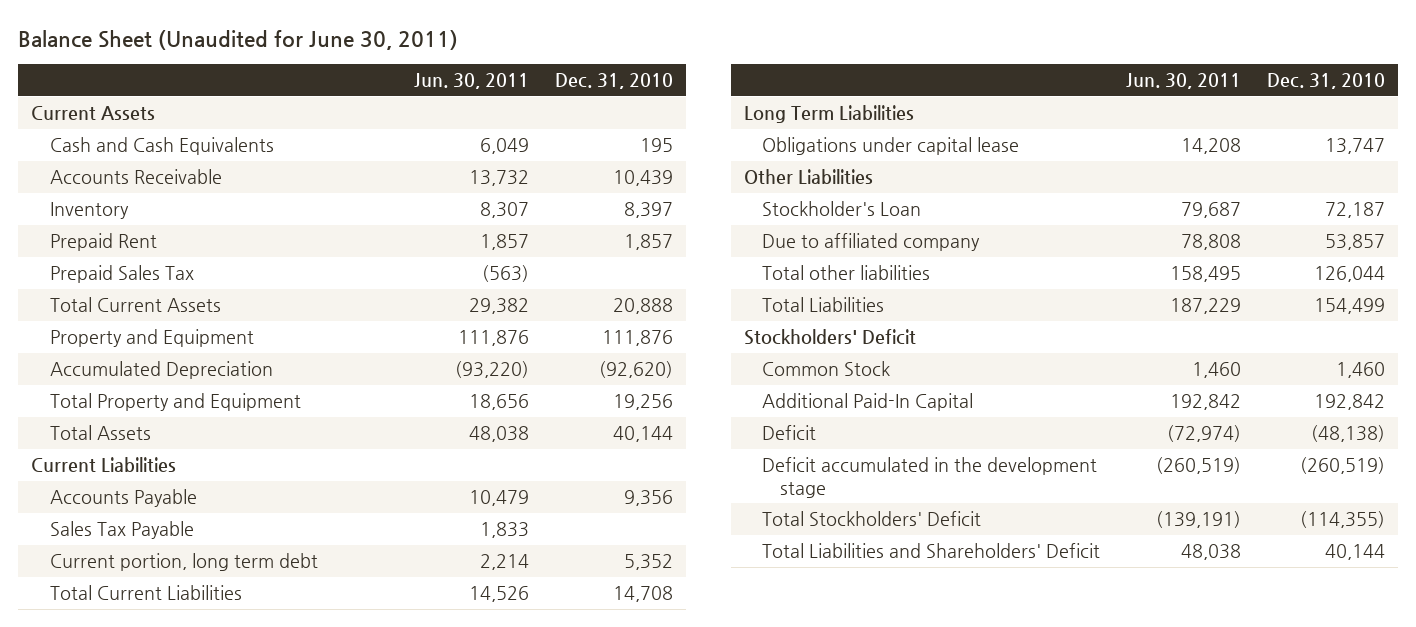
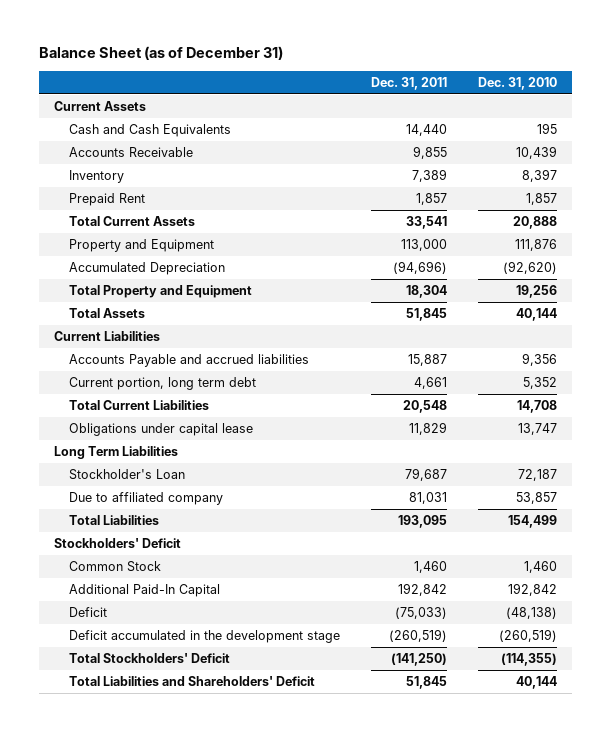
- Balance Sheet (Unaudited for June 30, 2011)
+ Balance Sheet (as of December 31)
- | Jun. 30, 2011 | Dec. 31, 2010
+ | Dec. 31, 2011 | Dec. 31, 2010
- Prepaid Sales Tax | (563) |
- Accounts Payable | 10,479 | 9,356
- Sales Tax Payable | 1,833 |
+ Accounts Payable and accrued liabilities | 15,887 | 9,356
- Other Liabilities
moved down: Long Term Liabilities
- Total other liabilities | 158,495 | 126,044

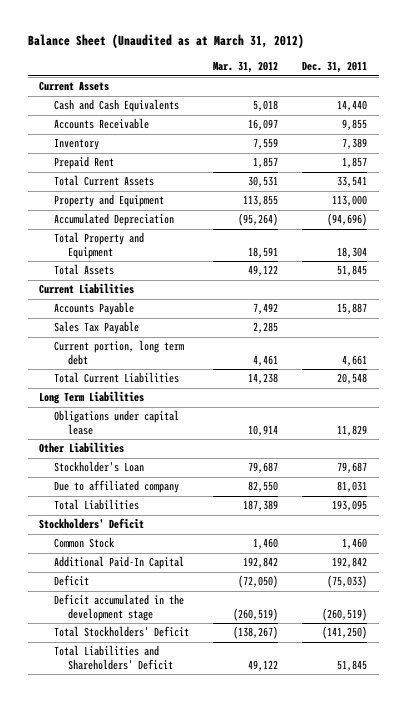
- Balance Sheet (as of December 31)
+ Balance Sheet (Unaudited as at March 31, 2012)
- | Dec. 31, 2011 | Dec. 31, 2010
+ | Mar. 31, 2012 | Dec. 31, 2011
- Accounts Payable and accrued liabilities | 15,887 | 9,356
+ Accounts Payable | 7,492 | 15,887
+ Sales Tax Payable | 2,285 |
moved down: Obligations under capital lease | 10,914 | 11,829
+ Other Liabilities

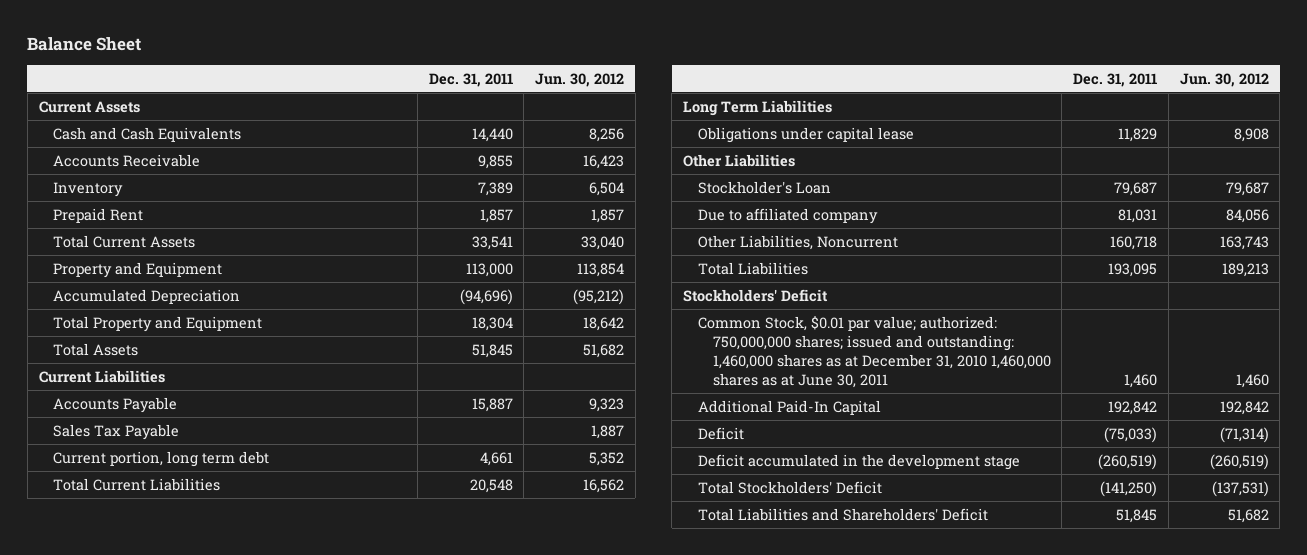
- Balance Sheet (Unaudited as at March 31, 2012)
+ Balance Sheet
- | Mar. 31, 2012 | Dec. 31, 2011
+ | Dec. 31, 2011 | Jun. 30, 2012
+ Other Liabilities, Noncurrent | 160,718 | 163,743
- Common Stock | 1,460 | 1,460
+ Common Stock, $0.01 par value; authorized: 750,000,000 shares; issued and outstanding: 1,460,000 shares as at December 31, 2010 1,460,000 shares as at June 30, 2011 | 1,460 | 1,460

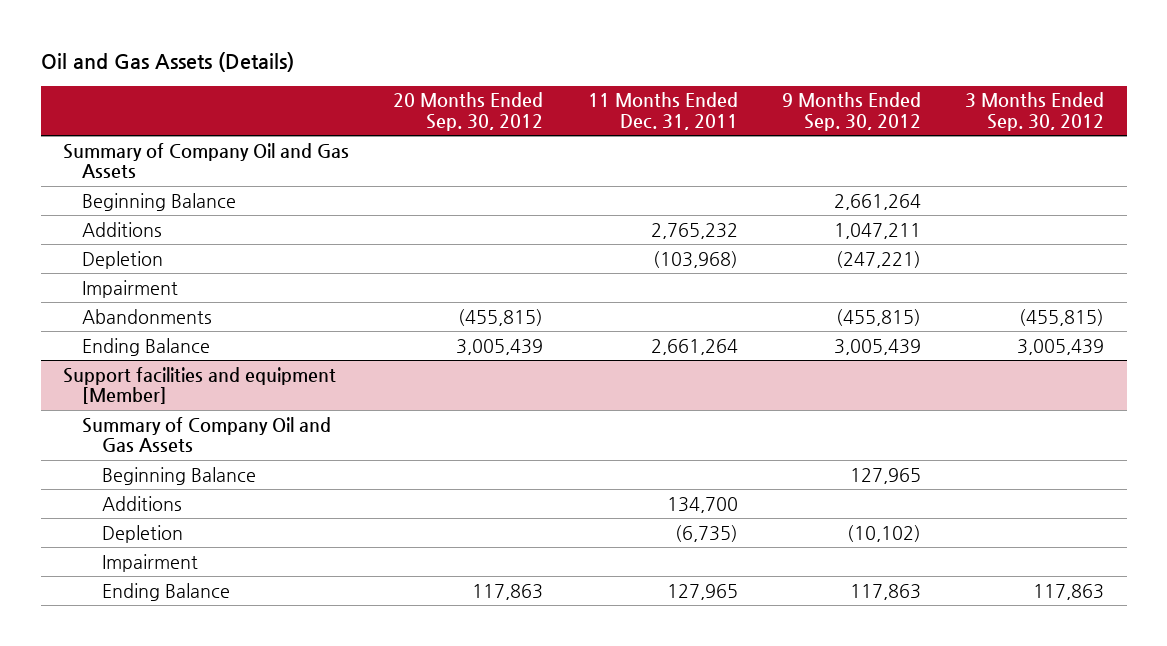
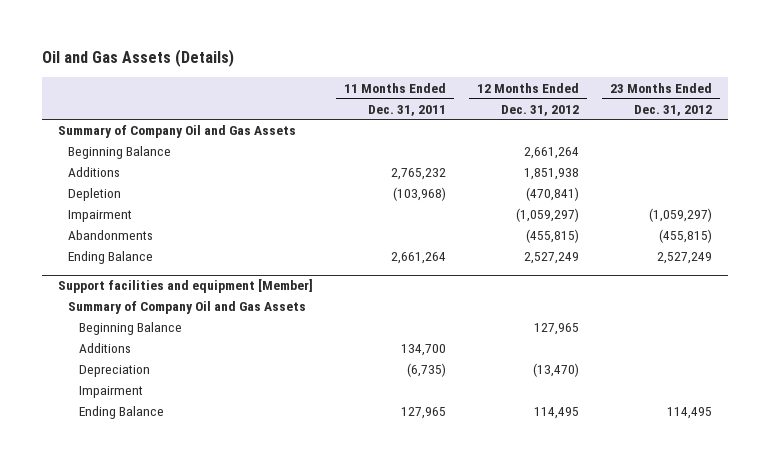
- | 20 Months Ended Sep. 30, 2012 | 11 Months Ended Dec. 31, 2011 | 9 Months Ended Sep. 30, 2012 | 3 Months Ended Sep. 30, 2012
+ | 11 Months Ended Dec. 31, 2011 | 12 Months Ended Dec. 31, 2012 | 23 Months Ended Dec. 31, 2012
@ Support facilities and equipment [Member]
- Depletion | | (6,735) | (10,102) |
+ Depreciation | (6,735) | (13,470) |

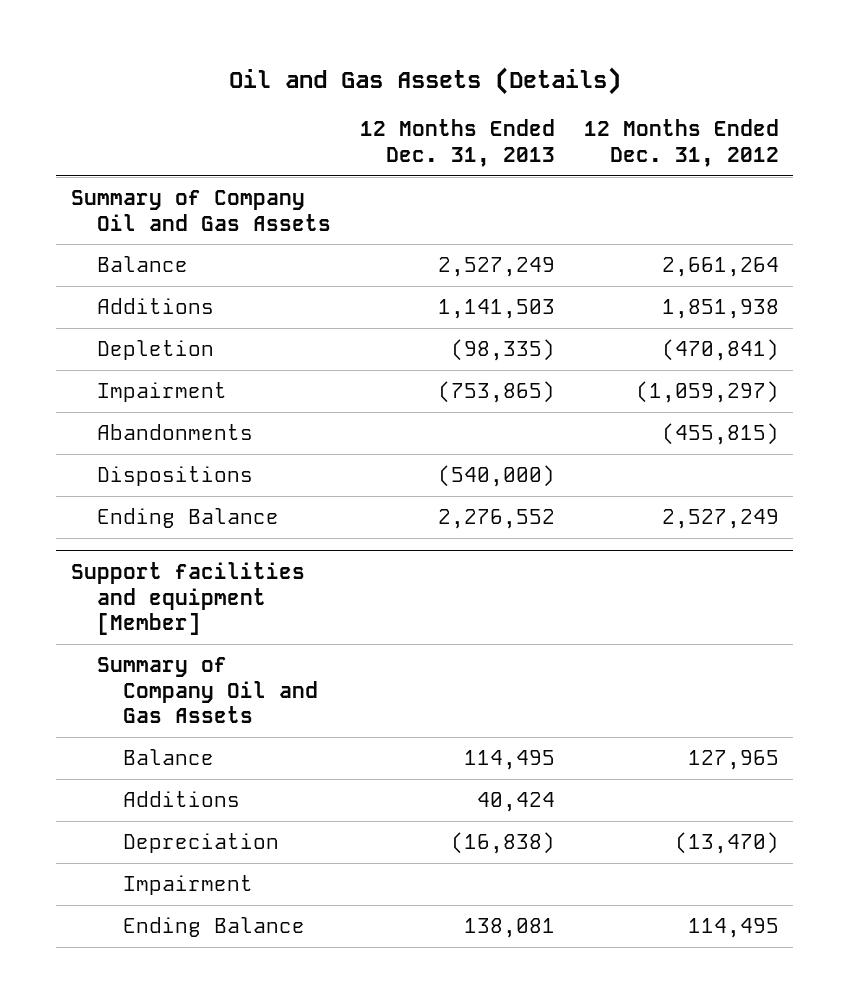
- | 11 Months Ended Dec. 31, 2011 | 12 Months Ended Dec. 31, 2012 | 23 Months Ended Dec. 31, 2012
+ | 12 Months Ended Dec. 31, 2013 | 12 Months Ended Dec. 31, 2012
- Beginning Balance | | 2,661,264 |
+ Balance | 2,527,249 | 2,661,264
+ Dispositions | (540,000) |
@ Support facilities and equipment [Member]
- Beginning Balance | | 127,965 |
+ Balance | 114,495 | 127,965

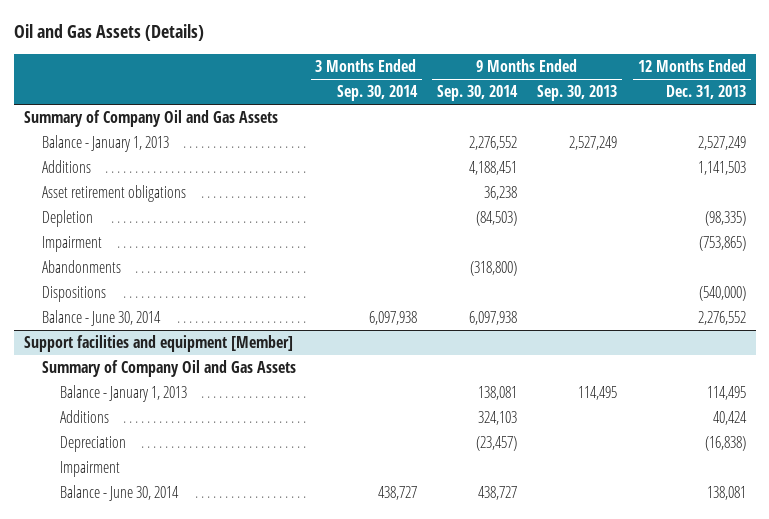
- | 12 Months Ended Dec. 31, 2013 | 12 Months Ended Dec. 31, 2012
+ | 3 Months Ended Sep. 30, 2014 | 9 Months Ended Sep. 30, 2014 | 9 Months Ended Sep. 30, 2013 | 12 Months Ended Dec. 31, 2013
- Balance | 2,527,249 | 2,661,264
+ Balance - January 1, 2013 | | 2,276,552 | 2,527,249 | 2,527,249
+ Asset retirement obligations | | 36,238 | |
- Ending Balance | 2,276,552 | 2,527,249
+ Balance - June 30, 2014 | 6,097,938 | 6,097,938 | | 2,276,552
@ Support facilities and equipment [Member]
- Balance | 114,495 | 127,965
+ Balance - January 1, 2013 | | 138,081 | 114,495 | 114,495
- Ending Balance | 138,081 | 114,495
+ Balance - June 30, 2014 | 438,727 | 438,727 | | 138,081

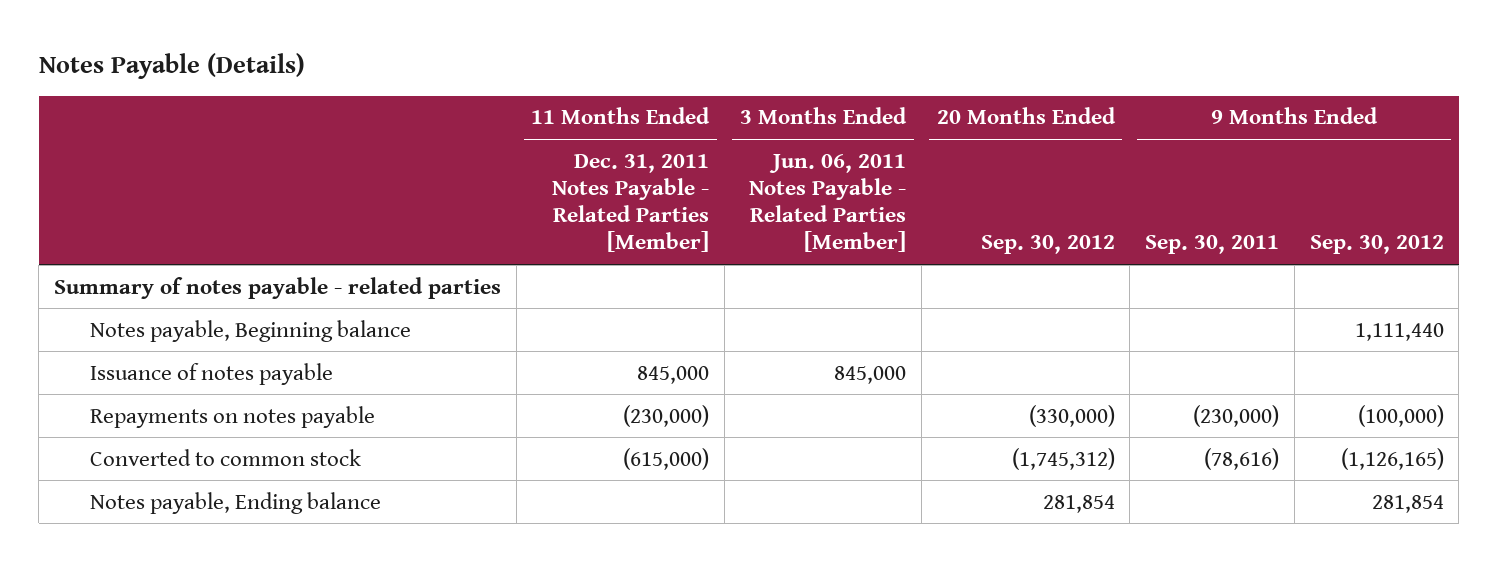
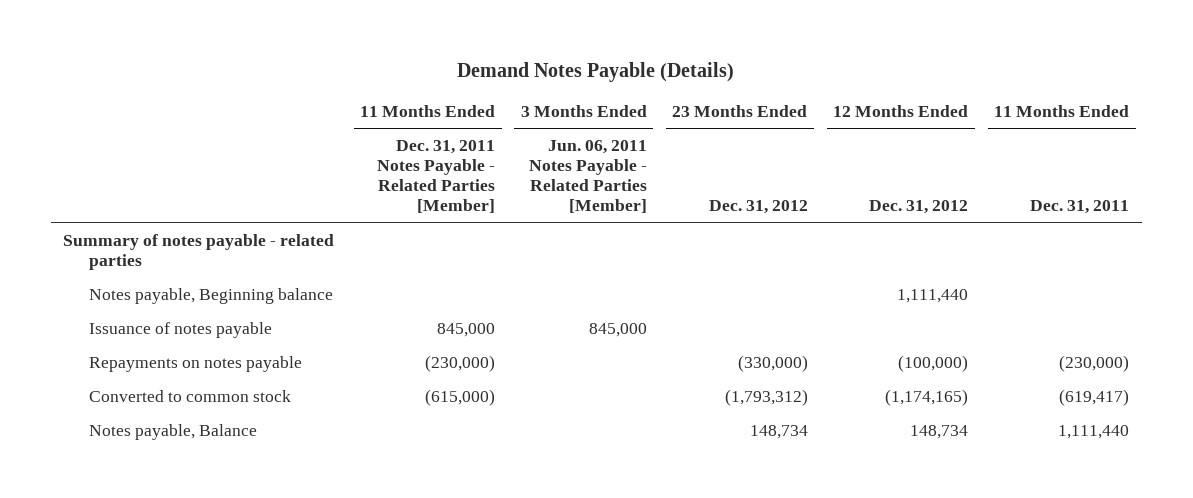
- Notes Payable (Details)
+ Demand Notes Payable (Details)
- | 11 Months Ended Dec. 31, 2011 Notes Payable - Related Parties [Member] | 3 Months Ended Jun. 06, 2011 Notes Payable - Related Parties [Member] | 20 Months Ended Sep. 30, 2012 | 9 Months Ended Sep. 30, 2011 | 9 Months Ended Sep. 30, 2012
+ | 11 Months Ended Dec. 31, 2011 Notes Payable - Related Parties [Member] | 3 Months Ended Jun. 06, 2011 Notes Payable - Related Parties [Member] | 23 Months Ended Dec. 31, 2012 | 12 Months Ended Dec. 31, 2012 | 11 Months Ended Dec. 31, 2011
- Notes payable, Ending balance | | | 281,854 | | 281,854
+ Notes payable, Balance | | | 148,734 | 148,734 | 1,111,440

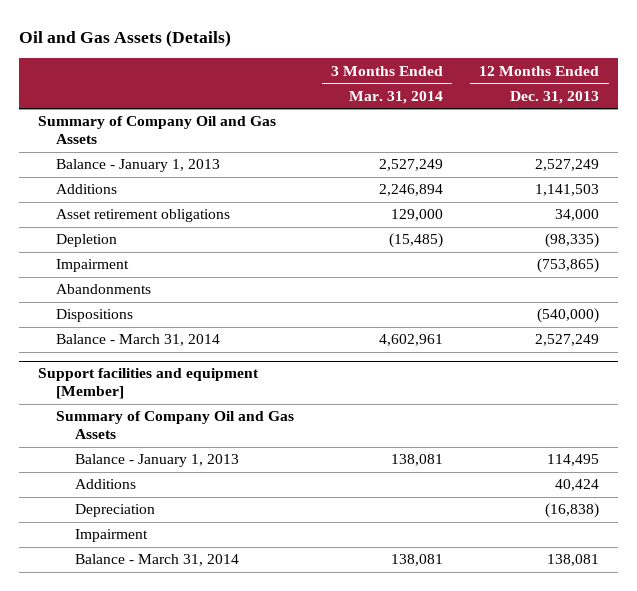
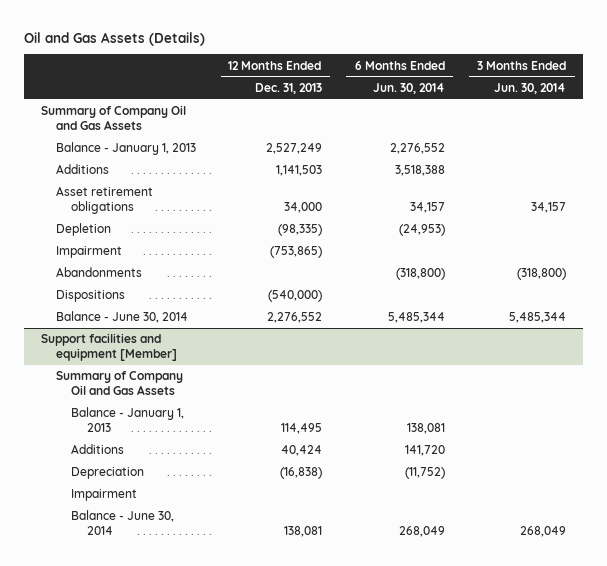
- | 3 Months Ended Mar. 31, 2014 | 12 Months Ended Dec. 31, 2013
+ | 12 Months Ended Dec. 31, 2013 | 6 Months Ended Jun. 30, 2014 | 3 Months Ended Jun. 30, 2014
- Balance - March 31, 2014 | 4,602,961 | 2,527,249
+ Balance - June 30, 2014 | 2,276,552 | 5,485,344 | 5,485,344
@ Support facilities and equipment [Member]
- Balance - March 31, 2014 | 138,081 | 138,081
+ Balance - June 30, 2014 | 138,081 | 268,049 | 268,049

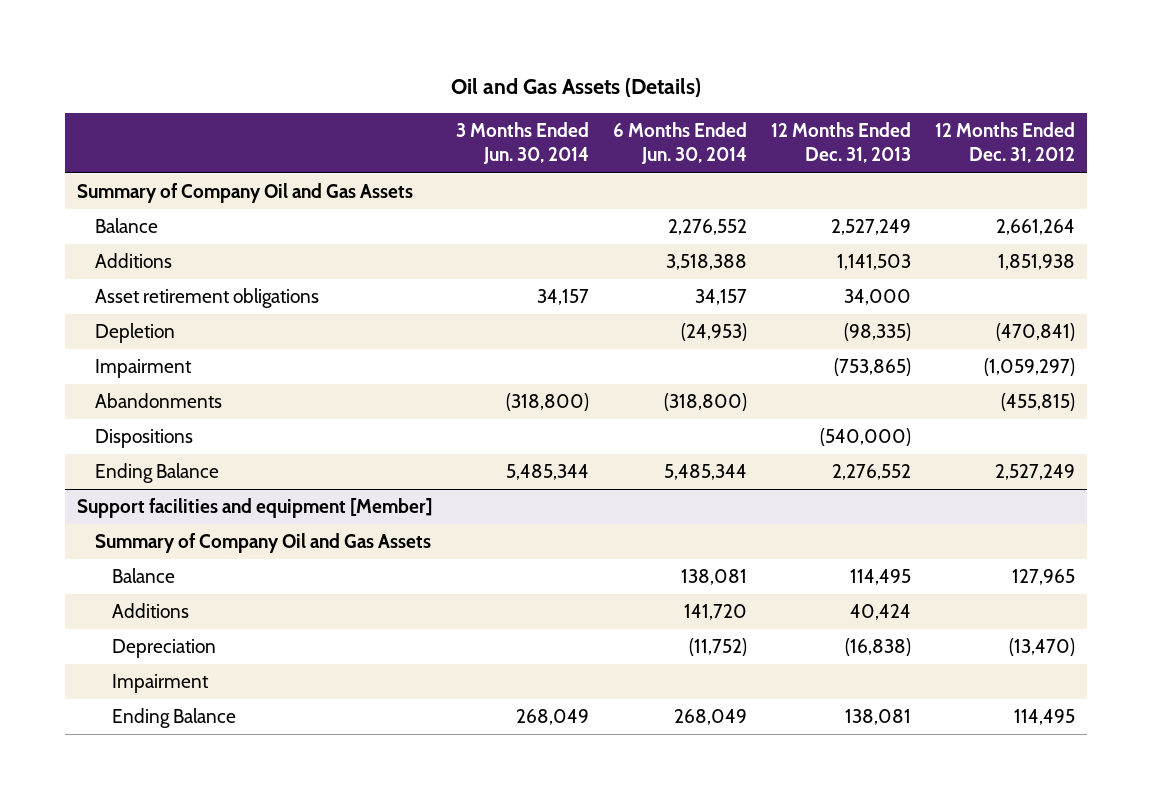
- | 12 Months Ended Dec. 31, 2013 | 6 Months Ended Jun. 30, 2014 | 3 Months Ended Jun. 30, 2014
+ | 3 Months Ended Jun. 30, 2014 | 6 Months Ended Jun. 30, 2014 | 12 Months Ended Dec. 31, 2013 | 12 Months Ended Dec. 31, 2012
- Balance - January 1, 2013 | 2,527,249 | 2,276,552 |
+ Balance | | 2,276,552 | 2,527,249 | 2,661,264
- Balance - June 30, 2014 | 2,276,552 | 5,485,344 | 5,485,344
+ Ending Balance | 5,485,344 | 5,485,344 | 2,276,552 | 2,527,249
@ Support facilities and equipment [Member]
- Balance - January 1, 2013 | 114,495 | 138,081 |
+ Balance | | 138,081 | 114,495 | 127,965
- Balance - June 30, 2014 | 138,081 | 268,049 | 268,049
+ Ending Balance | 268,049 | 268,049 | 138,081 | 114,495

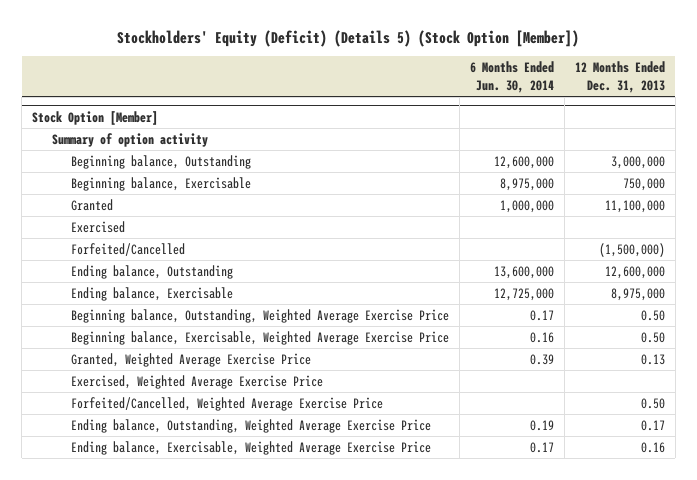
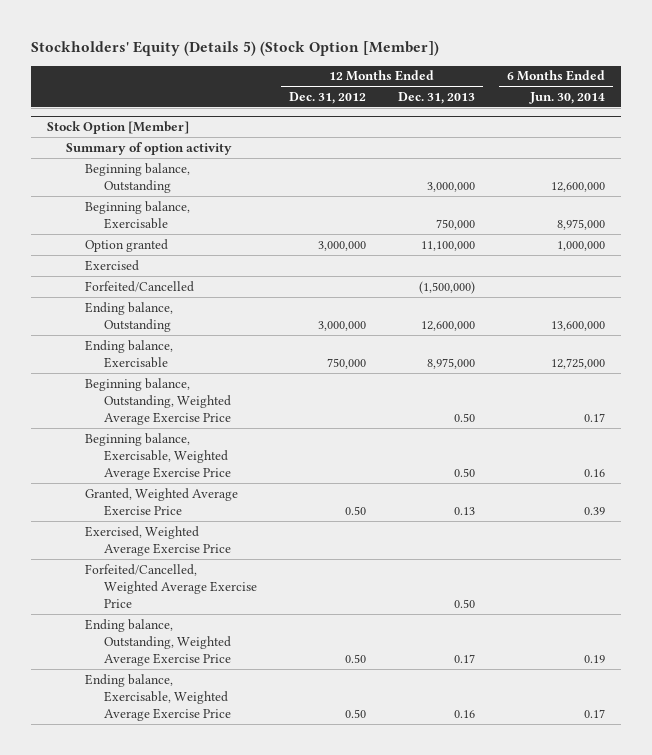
- Stockholders' Equity (Deficit) (Details 5) (Stock Option [Member])
+ Stockholders' Equity (Details 5) (Stock Option [Member])
- | 6 Months Ended Jun. 30, 2014 | 12 Months Ended Dec. 31, 2013
+ | 12 Months Ended Dec. 31, 2012 | 12 Months Ended Dec. 31, 2013 | 6 Months Ended Jun. 30, 2014
@ Stock Option [Member]
- Granted | 1,000,000 | 11,100,000
+ Option granted | 3,000,000 | 11,100,000 | 1,000,000

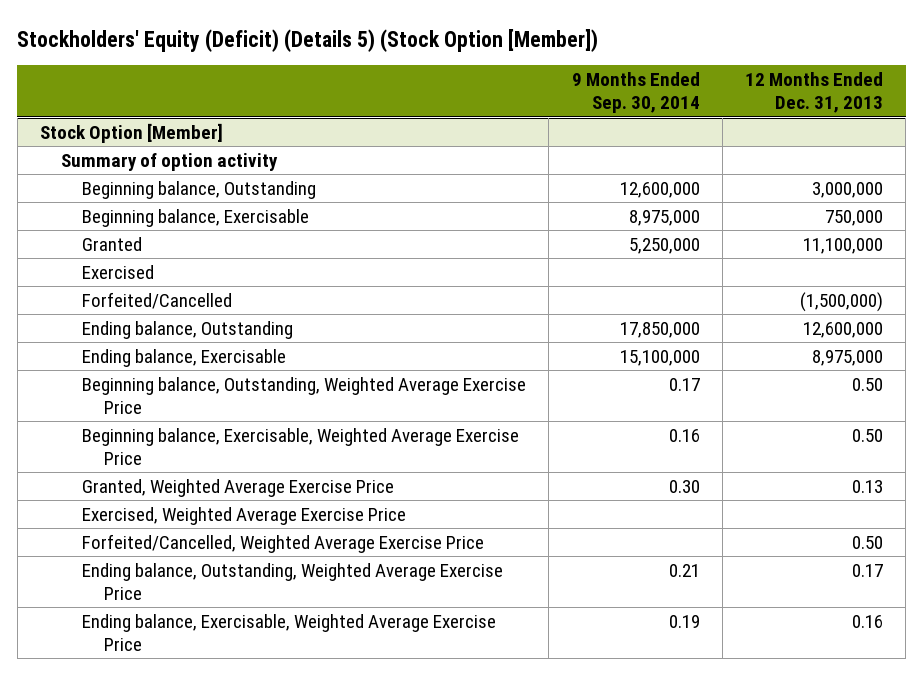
- Stockholders' Equity (Details 5) (Stock Option [Member])
+ Stockholders' Equity (Deficit) (Details 5) (Stock Option [Member])
- | 12 Months Ended Dec. 31, 2012 | 12 Months Ended Dec. 31, 2013 | 6 Months Ended Jun. 30, 2014
+ | 9 Months Ended Sep. 30, 2014 | 12 Months Ended Dec. 31, 2013
@ Stock Option [Member]
- Option granted | 3,000,000 | 11,100,000 | 1,000,000
+ Granted | 5,250,000 | 11,100,000

